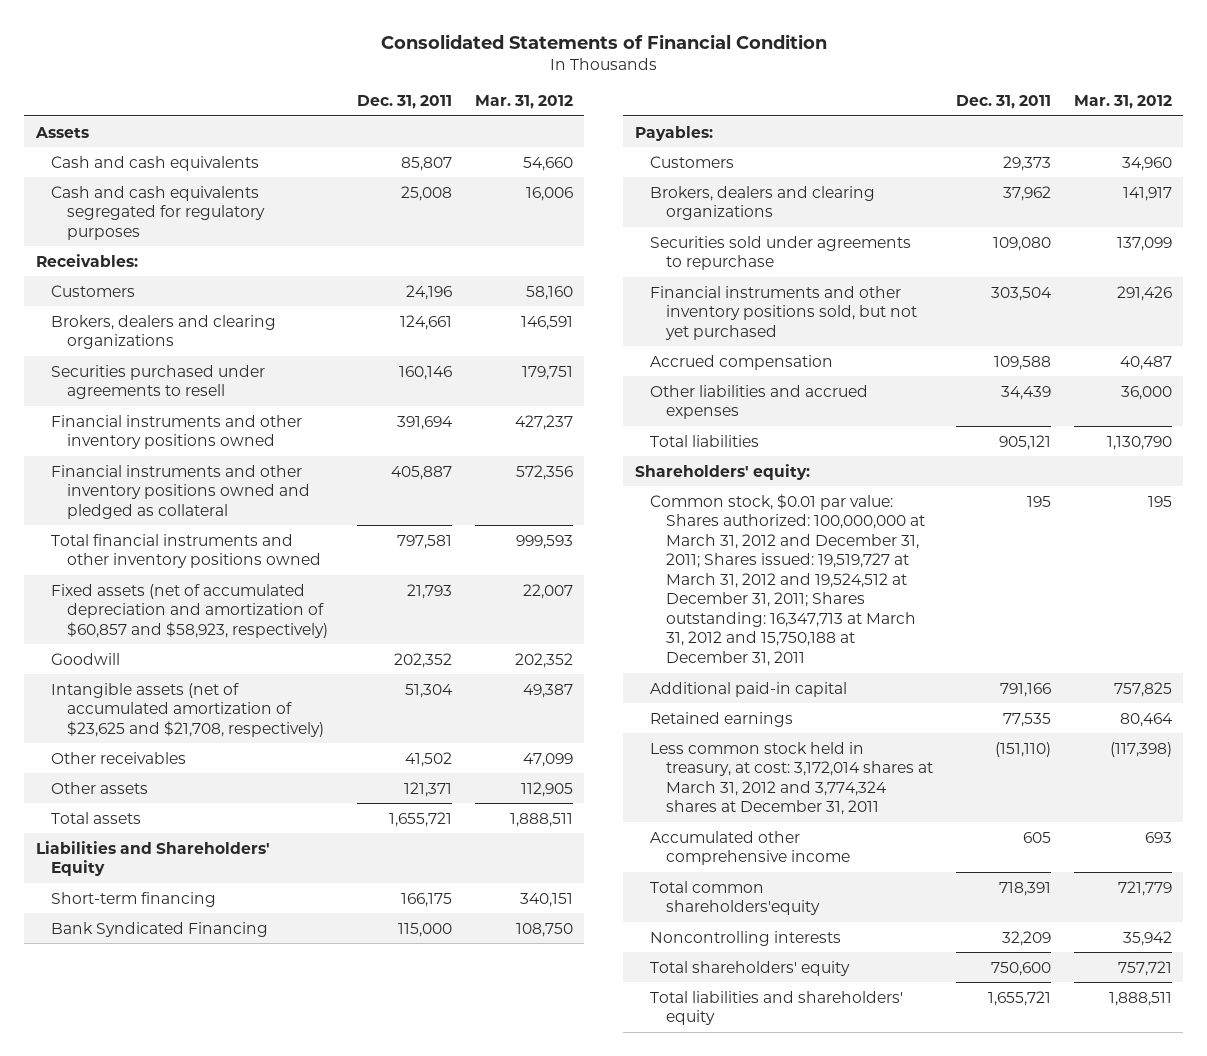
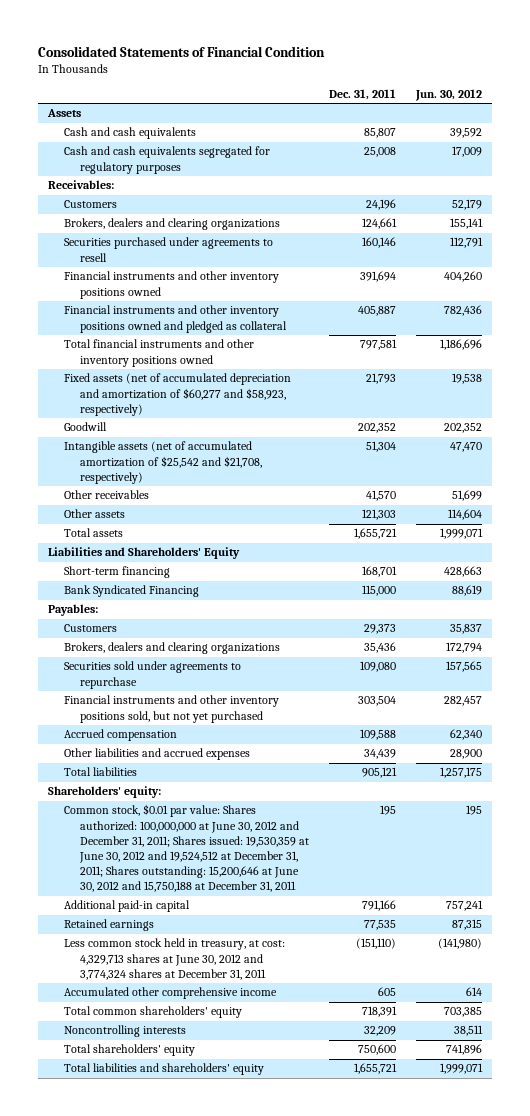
- | Dec. 31, 2011 | Mar. 31, 2012
+ | Dec. 31, 2011 | Jun. 30, 2012
- Fixed assets (net of accumulated depreciation and amortization of $60,857 and $58,923, respectively) | 21,793 | 22,007
+ Fixed assets (net of accumulated depreciation and amortization of $60,277 and $58,923, respectively) | 21,793 | 19,538
- Intangible assets (net of accumulated amortization of $23,625 and $21,708, respectively) | 51,304 | 49,387
- Other receivables | 41,502 | 47,099
- Other assets | 121,371 | 112,905
+ Intangible assets (net of accumulated amortization of $25,542 and $21,708, respectively) | 51,304 | 47,470
+ Other receivables | 41,570 | 51,699
+ Other assets | 121,303 | 114,604
- Short-term financing | 166,175 | 340,151
+ Short-term financing | 168,701 | 428,663
- Brokers, dealers and clearing organizations | 37,962 | 141,917
+ Brokers, dealers and clearing organizations | 35,436 | 172,794
- Common stock, $0.01 par value: Shares authorized: 100,000,000 at March 31, 2012 and December 31, 2011; Shares issued: 19,519,727 at March 31, 2012 and 19,524,512 at December 31, 2011; Shares outstanding: 16,347,713 at March 31, 2012 and 15,750,188 at December 31, 2011 | 195 | 195
+ Common stock, $0.01 par value: Shares authorized: 100,000,000 at June 30, 2012 and December 31, 2011; Shares issued: 19,530,359 at June 30, 2012 and 19,524,512 at December 31, 2011; Shares outstanding: 15,200,646 at June 30, 2012 and 15,750,188 at December 31, 2011 | 195 | 195
- Less common stock held in treasury, at cost: 3,172,014 shares at March 31, 2012 and 3,774,324 shares at December 31, 2011 | (151,110) | (117,398)
+ Less common stock held in treasury, at cost: 4,329,713 shares at June 30, 2012 and 3,774,324 shares at December 31, 2011 | (151,110) | (141,980)
- Total common shareholders'equity | 718,391 | 721,779
+ Total common shareholders' equity | 718,391 | 703,385

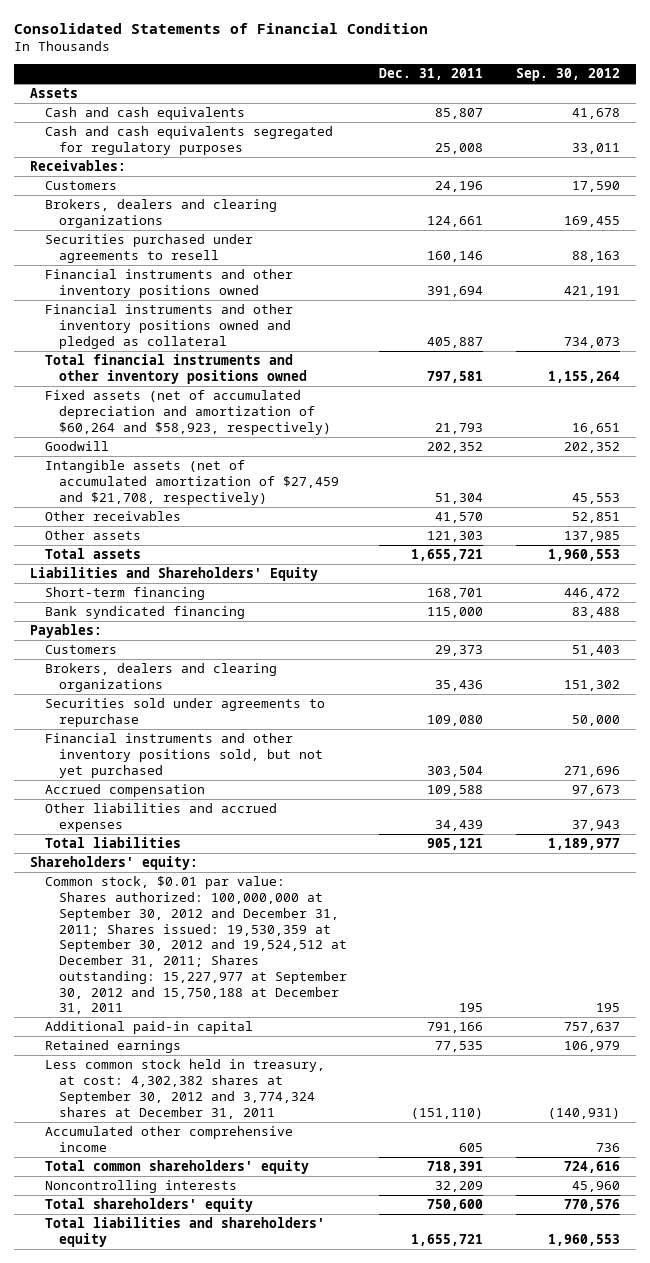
- | Dec. 31, 2011 | Jun. 30, 2012
+ | Dec. 31, 2011 | Sep. 30, 2012
- Fixed assets (net of accumulated depreciation and amortization of $60,277 and $58,923, respectively) | 21,793 | 19,538
+ Fixed assets (net of accumulated depreciation and amortization of $60,264 and $58,923, respectively) | 21,793 | 16,651
- Intangible assets (net of accumulated amortization of $25,542 and $21,708, respectively) | 51,304 | 47,470
+ Intangible assets (net of accumulated amortization of $27,459 and $21,708, respectively) | 51,304 | 45,553
- Bank Syndicated Financing | 115,000 | 88,619
+ Bank syndicated financing | 115,000 | 83,488
- Common stock, $0.01 par value: Shares authorized: 100,000,000 at June 30, 2012 and December 31, 2011; Shares issued: 19,530,359 at June 30, 2012 and 19,524,512 at December 31, 2011; Shares outstanding: 15,200,646 at June 30, 2012 and 15,750,188 at December 31, 2011 | 195 | 195
+ Common stock, $0.01 par value: Shares authorized: 100,000,000 at September 30, 2012 and December 31, 2011; Shares issued: 19,530,359 at September 30, 2012 and 19,524,512 at December 31, 2011; Shares outstanding: 15,227,977 at September 30, 2012 and 15,750,188 at December 31, 2011 | 195 | 195
- Less common stock held in treasury, at cost: 4,329,713 shares at June 30, 2012 and 3,774,324 shares at December 31, 2011 | (151,110) | (141,980)
+ Less common stock held in treasury, at cost: 4,302,382 shares at September 30, 2012 and 3,774,324 shares at December 31, 2011 | (151,110) | (140,931)

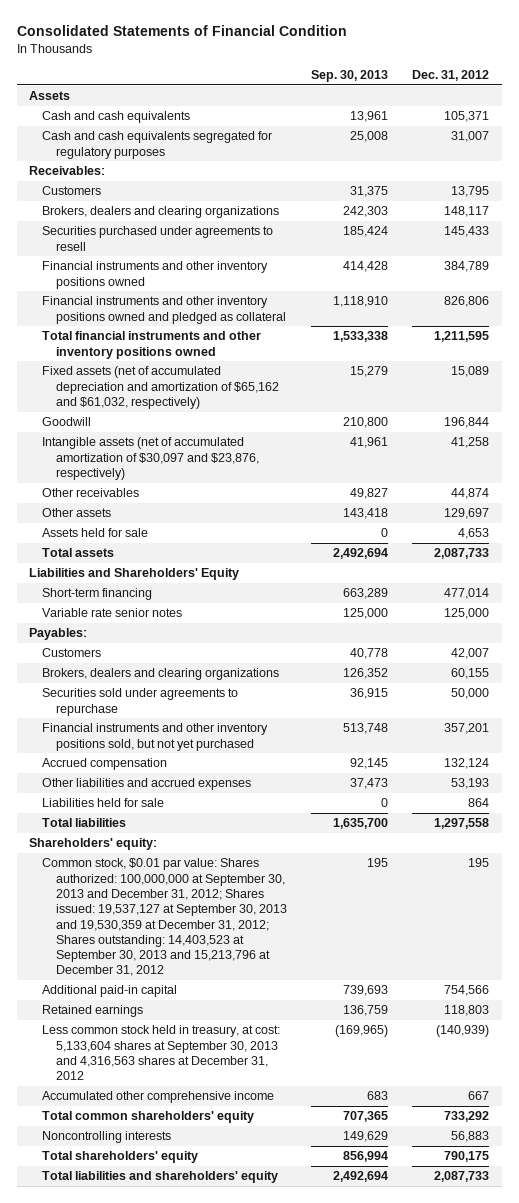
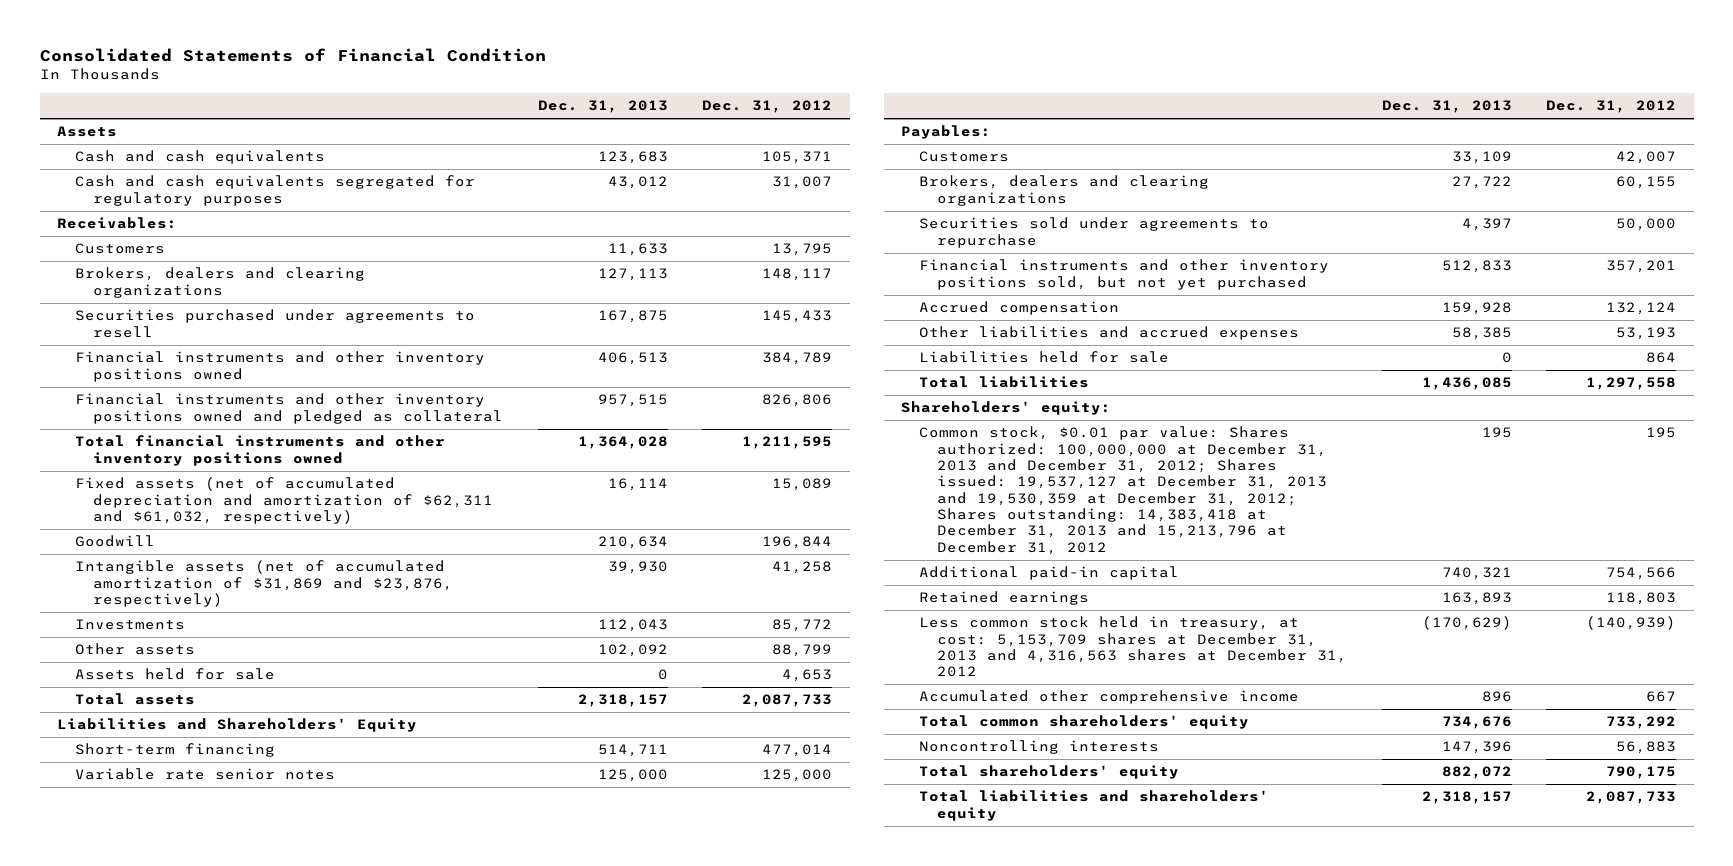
- | Sep. 30, 2013 | Dec. 31, 2012
+ | Dec. 31, 2013 | Dec. 31, 2012
- Fixed assets (net of accumulated depreciation and amortization of $65,162 and $61,032, respectively) | 15,279 | 15,089
+ Fixed assets (net of accumulated depreciation and amortization of $62,311 and $61,032, respectively) | 16,114 | 15,089
- Intangible assets (net of accumulated amortization of $30,097 and $23,876, respectively) | 41,961 | 41,258
- Other receivables | 49,827 | 44,874
- Other assets | 143,418 | 129,697
+ Intangible assets (net of accumulated amortization of $31,869 and $23,876, respectively) | 39,930 | 41,258
+ Investments | 112,043 | 85,772
+ Other assets | 102,092 | 88,799
- Common stock, $0.01 par value: Shares authorized: 100,000,000 at September 30, 2013 and December 31, 2012; Shares issued: 19,537,127 at September 30, 2013 and 19,530,359 at December 31, 2012; Shares outstanding: 14,403,523 at September 30, 2013 and 15,213,796 at December 31, 2012 | 195 | 195
+ Common stock, $0.01 par value: Shares authorized: 100,000,000 at December 31, 2013 and December 31, 2012; Shares issued: 19,537,127 at December 31, 2013 and 19,530,359 at December 31, 2012; Shares outstanding: 14,383,418 at December 31, 2013 and 15,213,796 at December 31, 2012 | 195 | 195
- Less common stock held in treasury, at cost: 5,133,604 shares at September 30, 2013 and 4,316,563 shares at December 31, 2012 | (169,965) | (140,939)
+ Less common stock held in treasury, at cost: 5,153,709 shares at December 31, 2013 and 4,316,563 shares at December 31, 2012 | (170,629) | (140,939)

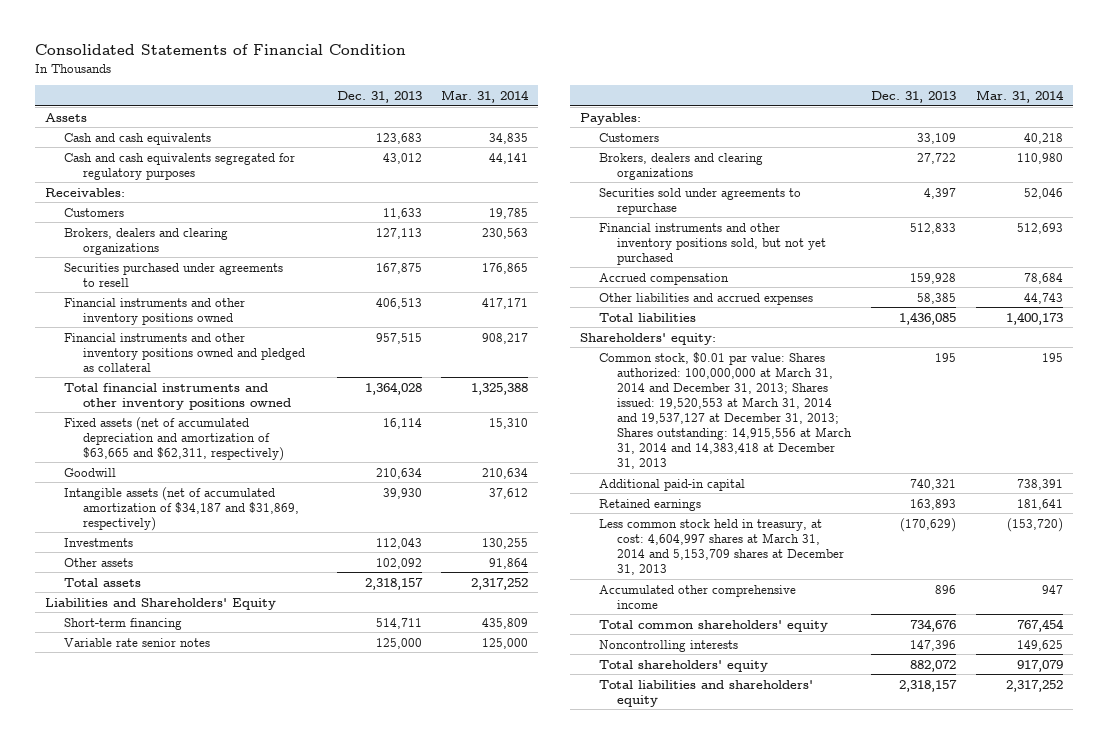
- | Dec. 31, 2013 | Dec. 31, 2012
+ | Dec. 31, 2013 | Mar. 31, 2014
- Fixed assets (net of accumulated depreciation and amortization of $62,311 and $61,032, respectively) | 16,114 | 15,089
+ Fixed assets (net of accumulated depreciation and amortization of $63,665 and $62,311, respectively) | 16,114 | 15,310
- Intangible assets (net of accumulated amortization of $31,869 and $23,876, respectively) | 39,930 | 41,258
+ Intangible assets (net of accumulated amortization of $34,187 and $31,869, respectively) | 39,930 | 37,612
- Assets held for sale | 0 | 4,653
- Liabilities held for sale | 0 | 864
- Common stock, $0.01 par value: Shares authorized: 100,000,000 at December 31, 2013 and December 31, 2012; Shares issued: 19,537,127 at December 31, 2013 and 19,530,359 at December 31, 2012; Shares outstanding: 14,383,418 at December 31, 2013 and 15,213,796 at December 31, 2012 | 195 | 195
+ Common stock, $0.01 par value: Shares authorized: 100,000,000 at March 31, 2014 and December 31, 2013; Shares issued: 19,520,553 at March 31, 2014 and 19,537,127 at December 31, 2013; Shares outstanding: 14,915,556 at March 31, 2014 and 14,383,418 at December 31, 2013 | 195 | 195
- Less common stock held in treasury, at cost: 5,153,709 shares at December 31, 2013 and 4,316,563 shares at December 31, 2012 | (170,629) | (140,939)
+ Less common stock held in treasury, at cost: 4,604,997 shares at March 31, 2014 and 5,153,709 shares at December 31, 2013 | (170,629) | (153,720)

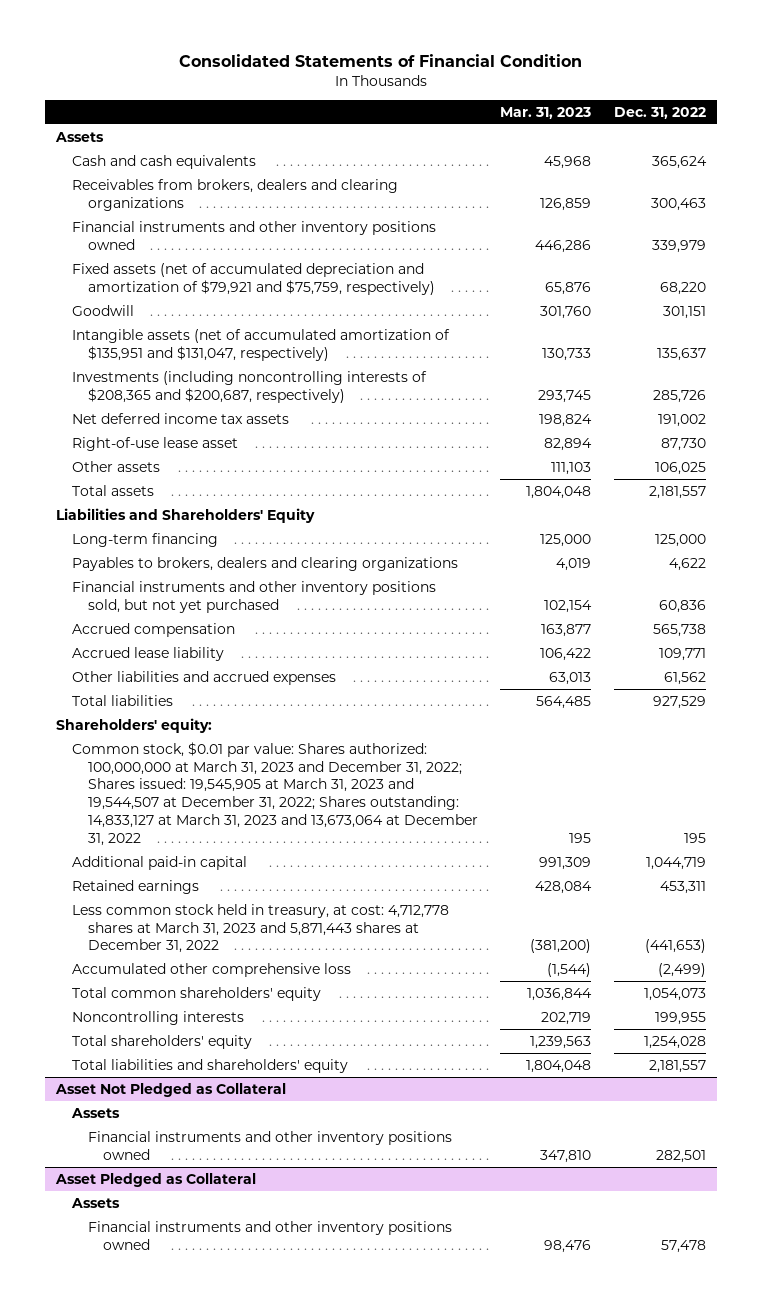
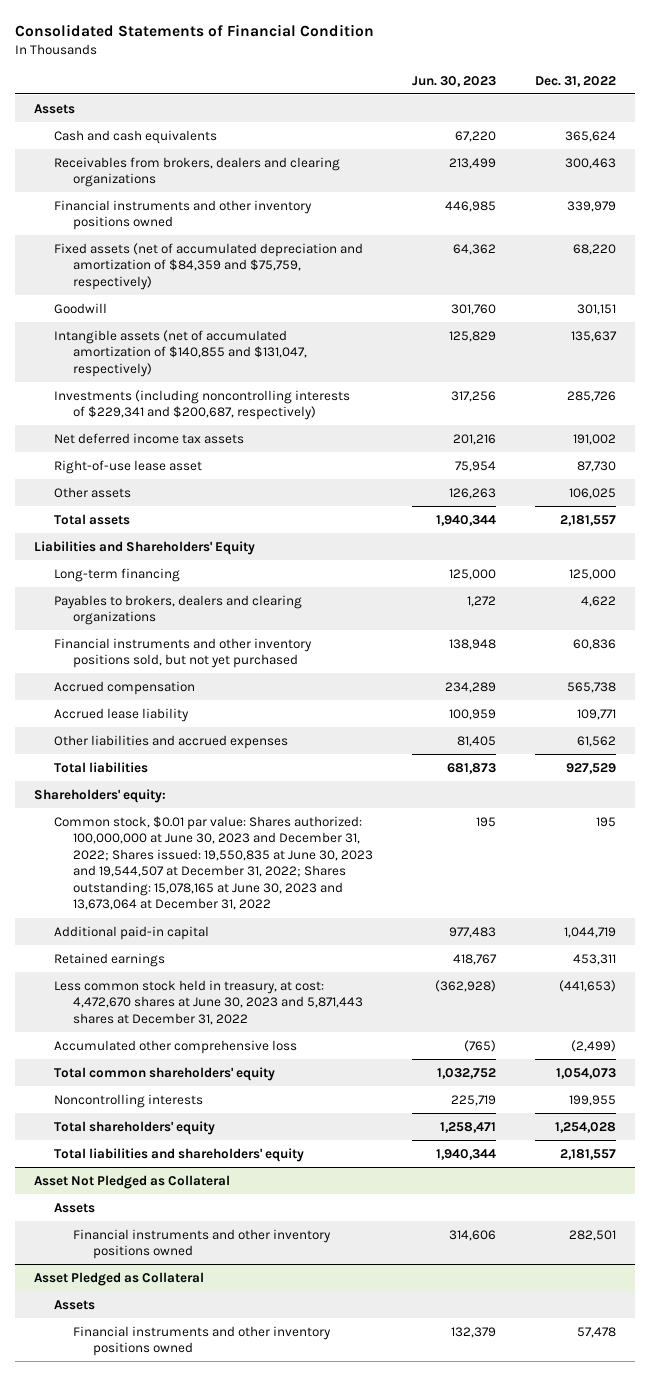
- | Mar. 31, 2023 | Dec. 31, 2022
+ | Jun. 30, 2023 | Dec. 31, 2022
- Fixed assets (net of accumulated depreciation and amortization of $79,921 and $75,759, respectively) | 65,876 | 68,220
+ Fixed assets (net of accumulated depreciation and amortization of $84,359 and $75,759, respectively) | 64,362 | 68,220
- Intangible assets (net of accumulated amortization of $135,951 and $131,047, respectively) | 130,733 | 135,637
- Investments (including noncontrolling interests of $208,365 and $200,687, respectively) | 293,745 | 285,726
+ Intangible assets (net of accumulated amortization of $140,855 and $131,047, respectively) | 125,829 | 135,637
+ Investments (including noncontrolling interests of $229,341 and $200,687, respectively) | 317,256 | 285,726
- Common stock, $0.01 par value: Shares authorized: 100,000,000 at March 31, 2023 and December 31, 2022; Shares issued: 19,545,905 at March 31, 2023 and 19,544,507 at December 31, 2022; Shares outstanding: 14,833,127 at March 31, 2023 and 13,673,064 at December 31, 2022 | 195 | 195
+ Common stock, $0.01 par value: Shares authorized: 100,000,000 at June 30, 2023 and December 31, 2022; Shares issued: 19,550,835 at June 30, 2023 and 19,544,507 at December 31, 2022; Shares outstanding: 15,078,165 at June 30, 2023 and 13,673,064 at December 31, 2022 | 195 | 195
- Less common stock held in treasury, at cost: 4,712,778 shares at March 31, 2023 and 5,871,443 shares at December 31, 2022 | (381,200) | (441,653)
+ Less common stock held in treasury, at cost: 4,472,670 shares at June 30, 2023 and 5,871,443 shares at December 31, 2022 | (362,928) | (441,653)

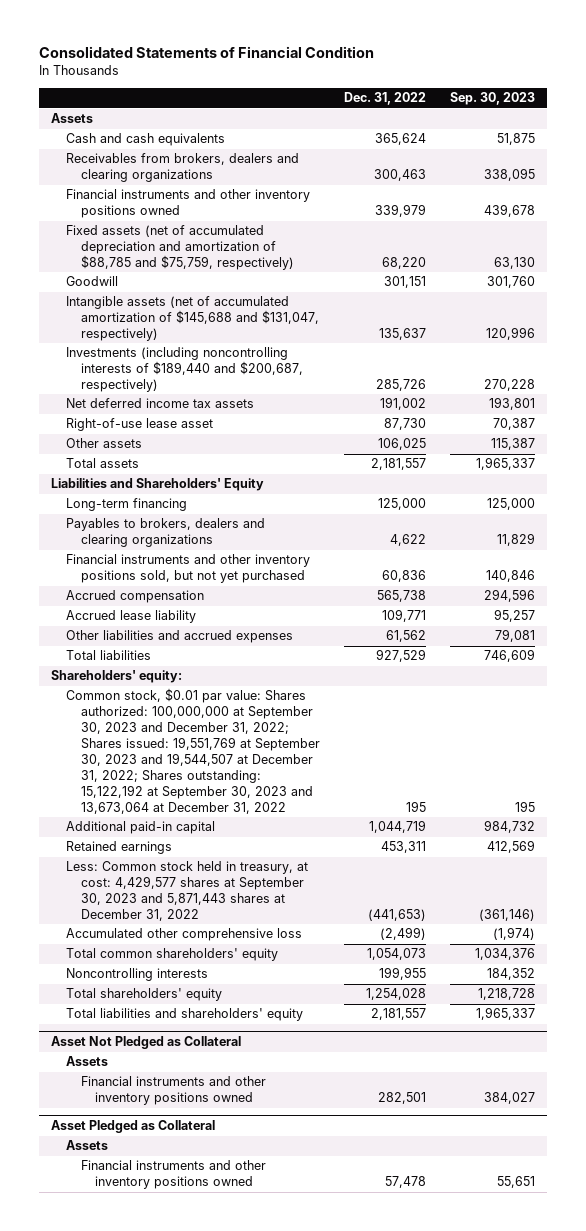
- | Jun. 30, 2023 | Dec. 31, 2022
+ | Dec. 31, 2022 | Sep. 30, 2023
- Fixed assets (net of accumulated depreciation and amortization of $84,359 and $75,759, respectively) | 64,362 | 68,220
+ Fixed assets (net of accumulated depreciation and amortization of $88,785 and $75,759, respectively) | 68,220 | 63,130
- Intangible assets (net of accumulated amortization of $140,855 and $131,047, respectively) | 125,829 | 135,637
- Investments (including noncontrolling interests of $229,341 and $200,687, respectively) | 317,256 | 285,726
+ Intangible assets (net of accumulated amortization of $145,688 and $131,047, respectively) | 135,637 | 120,996
+ Investments (including noncontrolling interests of $189,440 and $200,687, respectively) | 285,726 | 270,228
- Common stock, $0.01 par value: Shares authorized: 100,000,000 at June 30, 2023 and December 31, 2022; Shares issued: 19,550,835 at June 30, 2023 and 19,544,507 at December 31, 2022; Shares outstanding: 15,078,165 at June 30, 2023 and 13,673,064 at December 31, 2022 | 195 | 195
+ Common stock, $0.01 par value: Shares authorized: 100,000,000 at September 30, 2023 and December 31, 2022; Shares issued: 19,551,769 at September 30, 2023 and 19,544,507 at December 31, 2022; Shares outstanding: 15,122,192 at September 30, 2023 and 13,673,064 at December 31, 2022 | 195 | 195
- Less common stock held in treasury, at cost: 4,472,670 shares at June 30, 2023 and 5,871,443 shares at December 31, 2022 | (362,928) | (441,653)
+ Less: Common stock held in treasury, at cost: 4,429,577 shares at September 30, 2023 and 5,871,443 shares at December 31, 2022 | (441,653) | (361,146)

